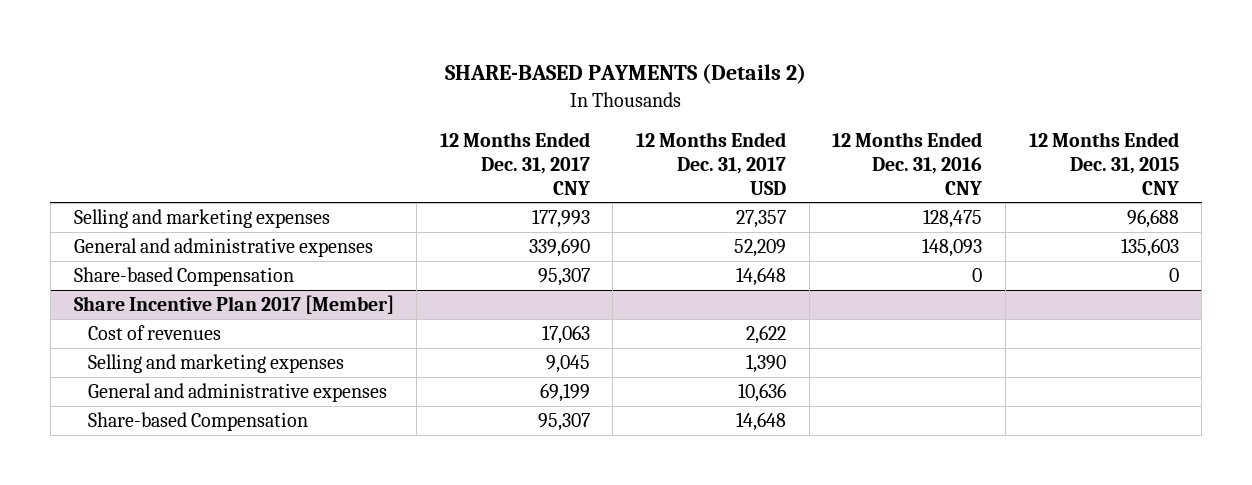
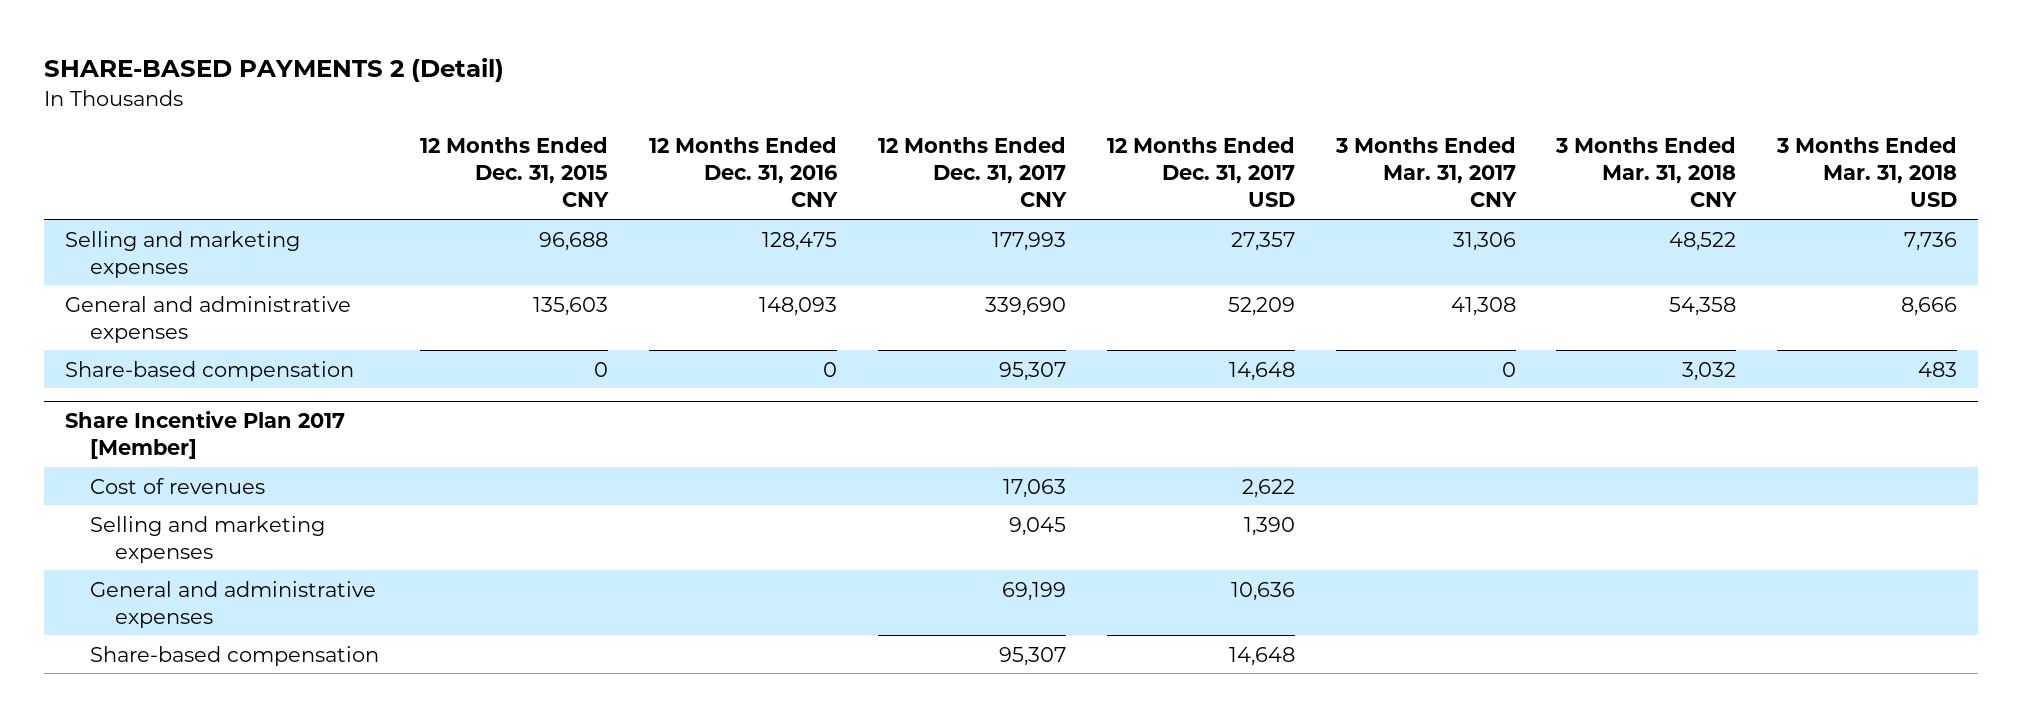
- SHARE-BASED PAYMENTS (Details 2)
+ SHARE-BASED PAYMENTS 2 (Detail)
- | 12 Months Ended Dec. 31, 2017 CNY | 12 Months Ended Dec. 31, 2017 USD | 12 Months Ended Dec. 31, 2016 CNY | 12 Months Ended Dec. 31, 2015 CNY
+ | 12 Months Ended Dec. 31, 2015 CNY | 12 Months Ended Dec. 31, 2016 CNY | 12 Months Ended Dec. 31, 2017 CNY | 12 Months Ended Dec. 31, 2017 USD | 3 Months Ended Mar. 31, 2017 CNY | 3 Months Ended Mar. 31, 2018 CNY | 3 Months Ended Mar. 31, 2018 USD
- Share-based Compensation | 95,307 | 14,648 | 0 | 0
+ Share-based compensation | 0 | 0 | 95,307 | 14,648 | 0 | 3,032 | 483
@ Share Incentive Plan 2017 [Member]
- Share-based Compensation | 95,307 | 14,648 | |
+ Share-based compensation | | | 95,307 | 14,648 | | |

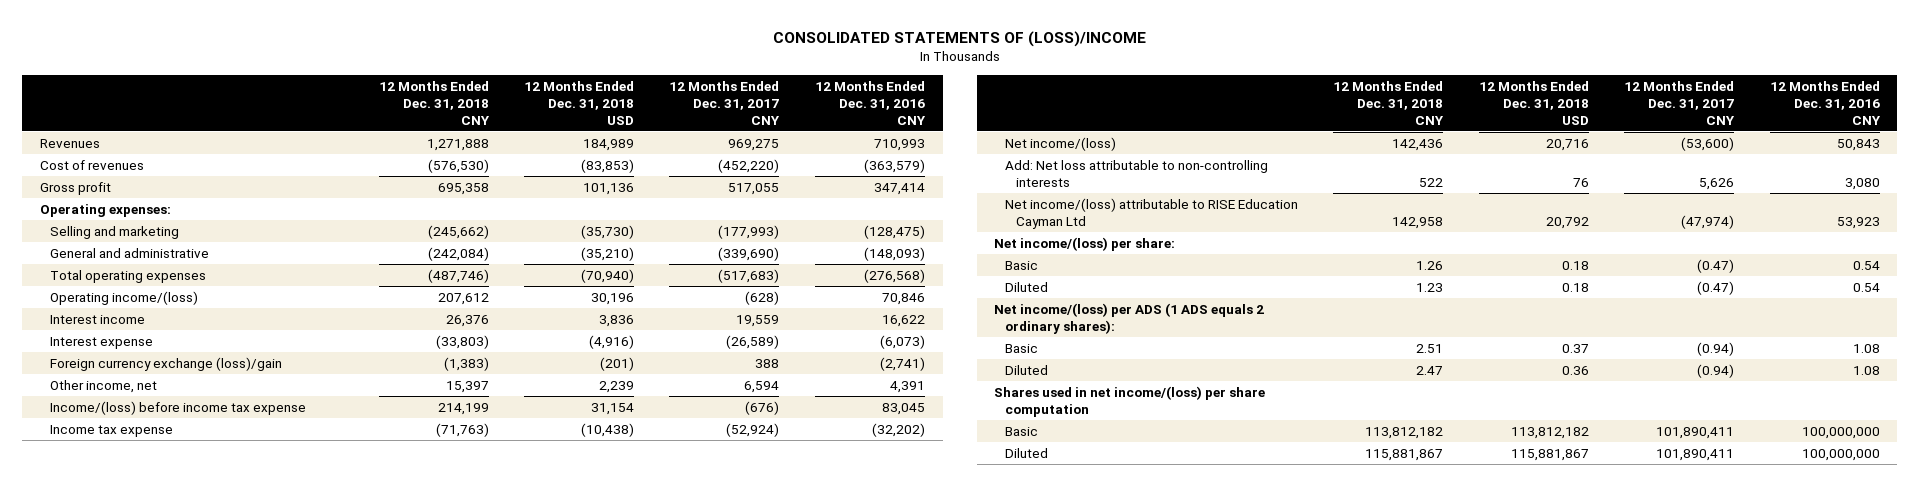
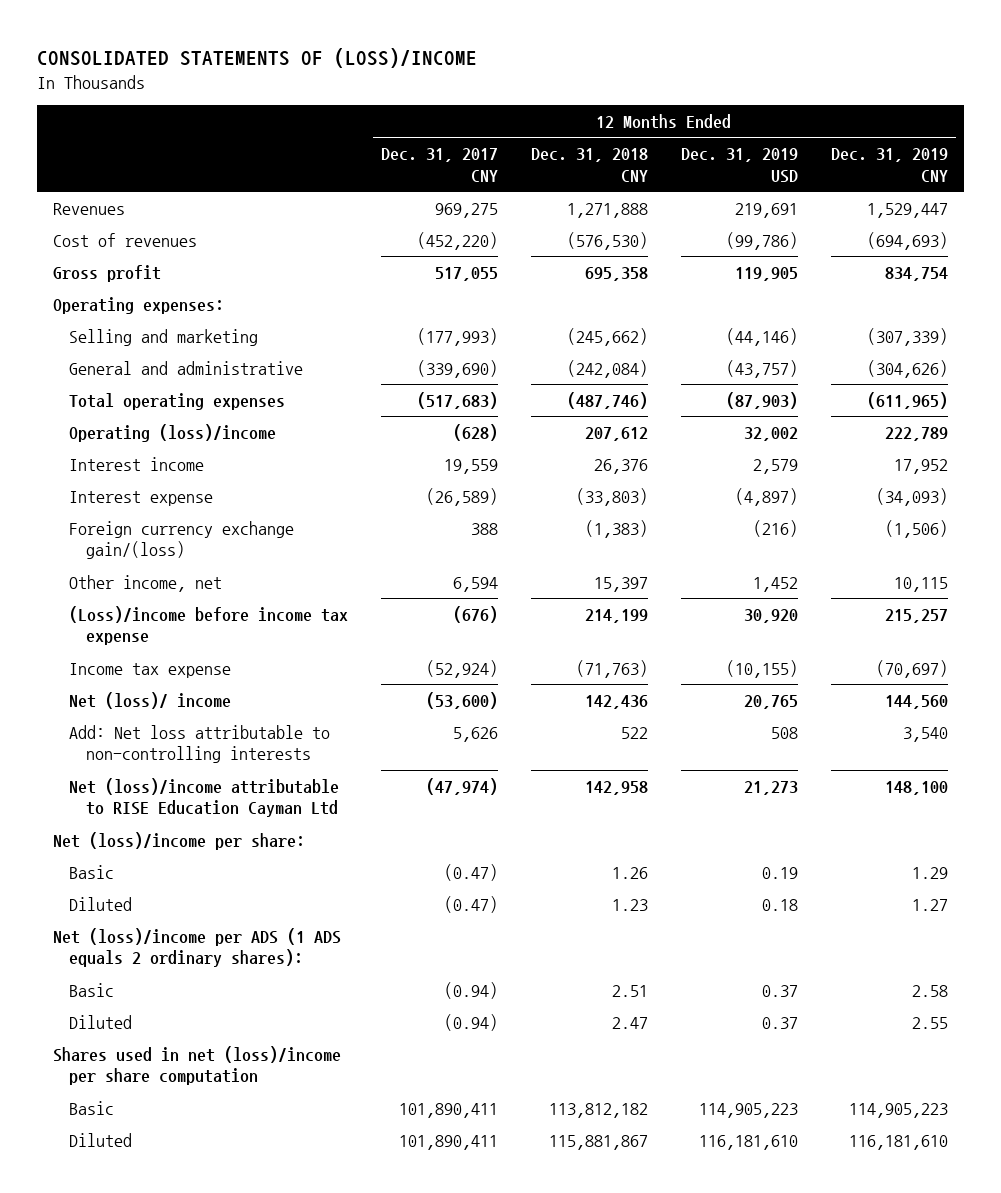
- | 12 Months Ended Dec. 31, 2018 CNY | 12 Months Ended Dec. 31, 2018 USD | 12 Months Ended Dec. 31, 2017 CNY | 12 Months Ended Dec. 31, 2016 CNY
+ | 12 Months Ended Dec. 31, 2017 CNY | 12 Months Ended Dec. 31, 2018 CNY | 12 Months Ended Dec. 31, 2019 USD | 12 Months Ended Dec. 31, 2019 CNY
- Operating income/(loss) | 207,612 | 30,196 | (628) | 70,846
+ Operating (loss)/income | (628) | 207,612 | 32,002 | 222,789
- Foreign currency exchange (loss)/gain | (1,383) | (201) | 388 | (2,741)
+ Foreign currency exchange gain/(loss) | 388 | (1,383) | (216) | (1,506)
- Income/(loss) before income tax expense | 214,199 | 31,154 | (676) | 83,045
+ (Loss)/income before income tax expense | (676) | 214,199 | 30,920 | 215,257
- Net income/(loss) | 142,436 | 20,716 | (53,600) | 50,843
+ Net (loss)/ income | (53,600) | 142,436 | 20,765 | 144,560
- Net income/(loss) attributable to RISE Education Cayman Ltd | 142,958 | 20,792 | (47,974) | 53,923
- Net income/(loss) per share:
+ Net (loss)/income attributable to RISE Education Cayman Ltd | (47,974) | 142,958 | 21,273 | 148,100
+ Net (loss)/income per share:
- Net income/(loss) per ADS (1 ADS equals 2 ordinary shares):
+ Net (loss)/income per ADS (1 ADS equals 2 ordinary shares):
- Shares used in net income/(loss) per share computation
+ Shares used in net (loss)/income per share computation

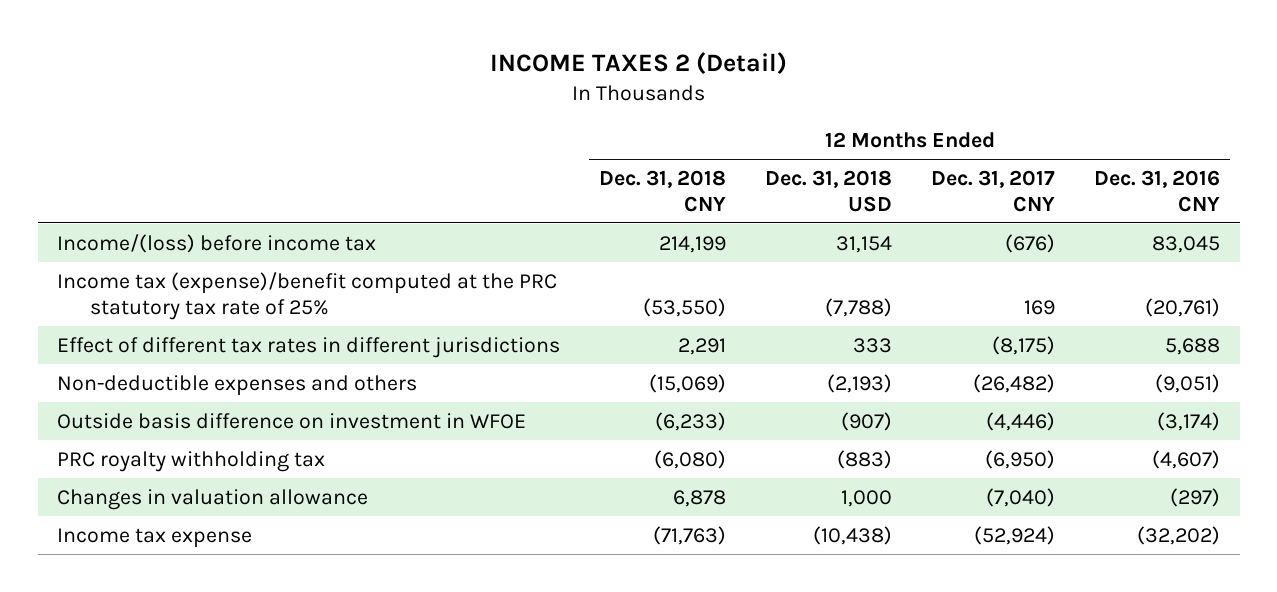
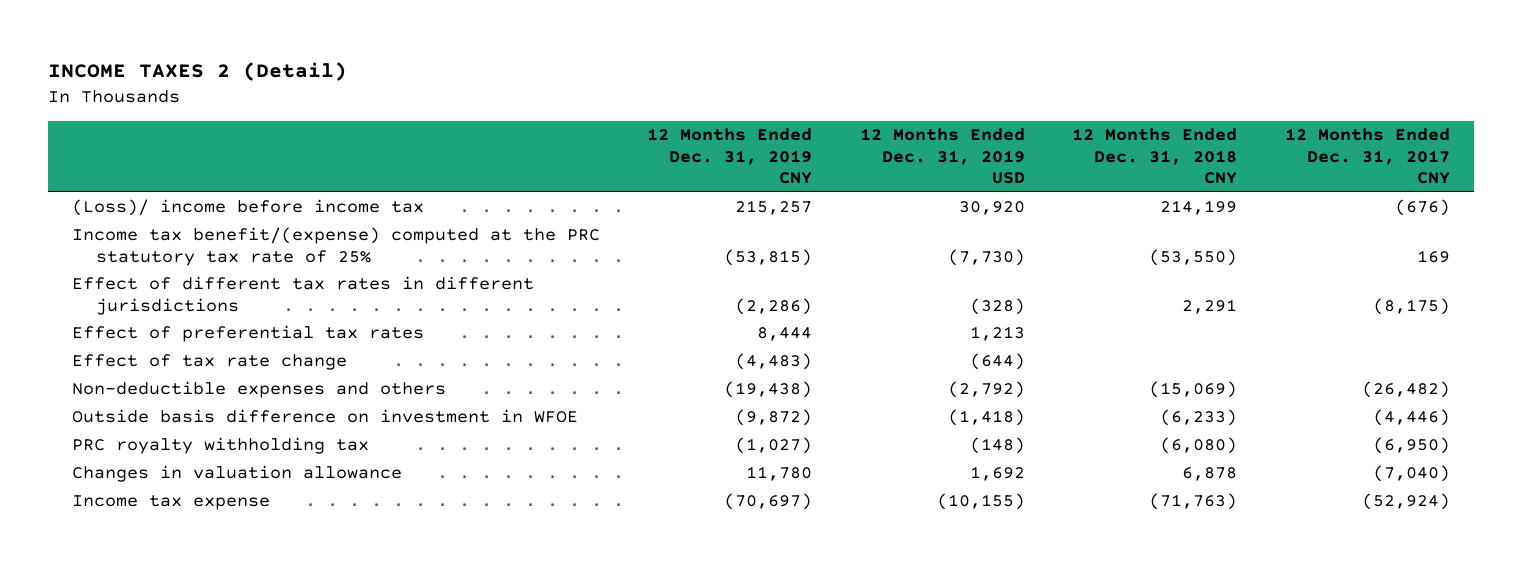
- | 12 Months Ended Dec. 31, 2018 CNY | 12 Months Ended Dec. 31, 2018 USD | 12 Months Ended Dec. 31, 2017 CNY | 12 Months Ended Dec. 31, 2016 CNY
+ | 12 Months Ended Dec. 31, 2019 CNY | 12 Months Ended Dec. 31, 2019 USD | 12 Months Ended Dec. 31, 2018 CNY | 12 Months Ended Dec. 31, 2017 CNY
- Income/(loss) before income tax | 214,199 | 31,154 | (676) | 83,045
- Income tax (expense)/benefit computed at the PRC statutory tax rate of 25% | (53,550) | (7,788) | 169 | (20,761)
+ (Loss)/ income before income tax | 215,257 | 30,920 | 214,199 | (676)
+ Income tax benefit/(expense) computed at the PRC statutory tax rate of 25% | (53,815) | (7,730) | (53,550) | 169
+ Effect of preferential tax rates | 8,444 | 1,213 | |
+ Effect of tax rate change | (4,483) | (644) | |

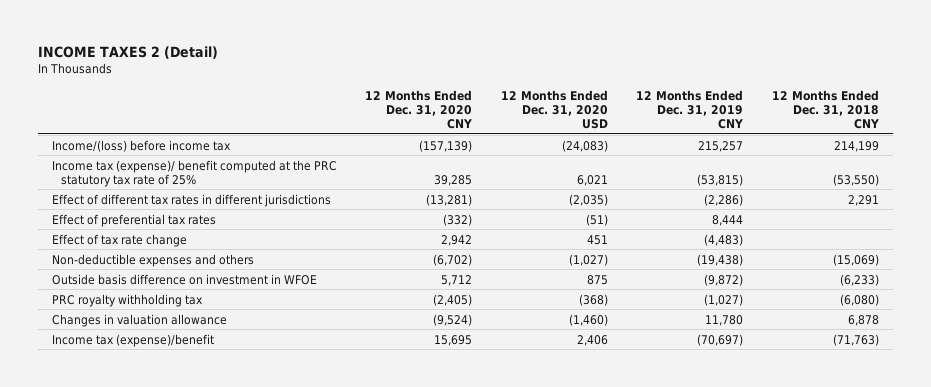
- | 12 Months Ended Dec. 31, 2019 CNY | 12 Months Ended Dec. 31, 2019 USD | 12 Months Ended Dec. 31, 2018 CNY | 12 Months Ended Dec. 31, 2017 CNY
+ | 12 Months Ended Dec. 31, 2020 CNY | 12 Months Ended Dec. 31, 2020 USD | 12 Months Ended Dec. 31, 2019 CNY | 12 Months Ended Dec. 31, 2018 CNY
- (Loss)/ income before income tax | 215,257 | 30,920 | 214,199 | (676)
- Income tax benefit/(expense) computed at the PRC statutory tax rate of 25% | (53,815) | (7,730) | (53,550) | 169
+ Income/(loss) before income tax | (157,139) | (24,083) | 215,257 | 214,199
+ Income tax (expense)/ benefit computed at the PRC statutory tax rate of 25% | 39,285 | 6,021 | (53,815) | (53,550)
- Income tax expense | (70,697) | (10,155) | (71,763) | (52,924)
+ Income tax (expense)/benefit | 15,695 | 2,406 | (70,697) | (71,763)

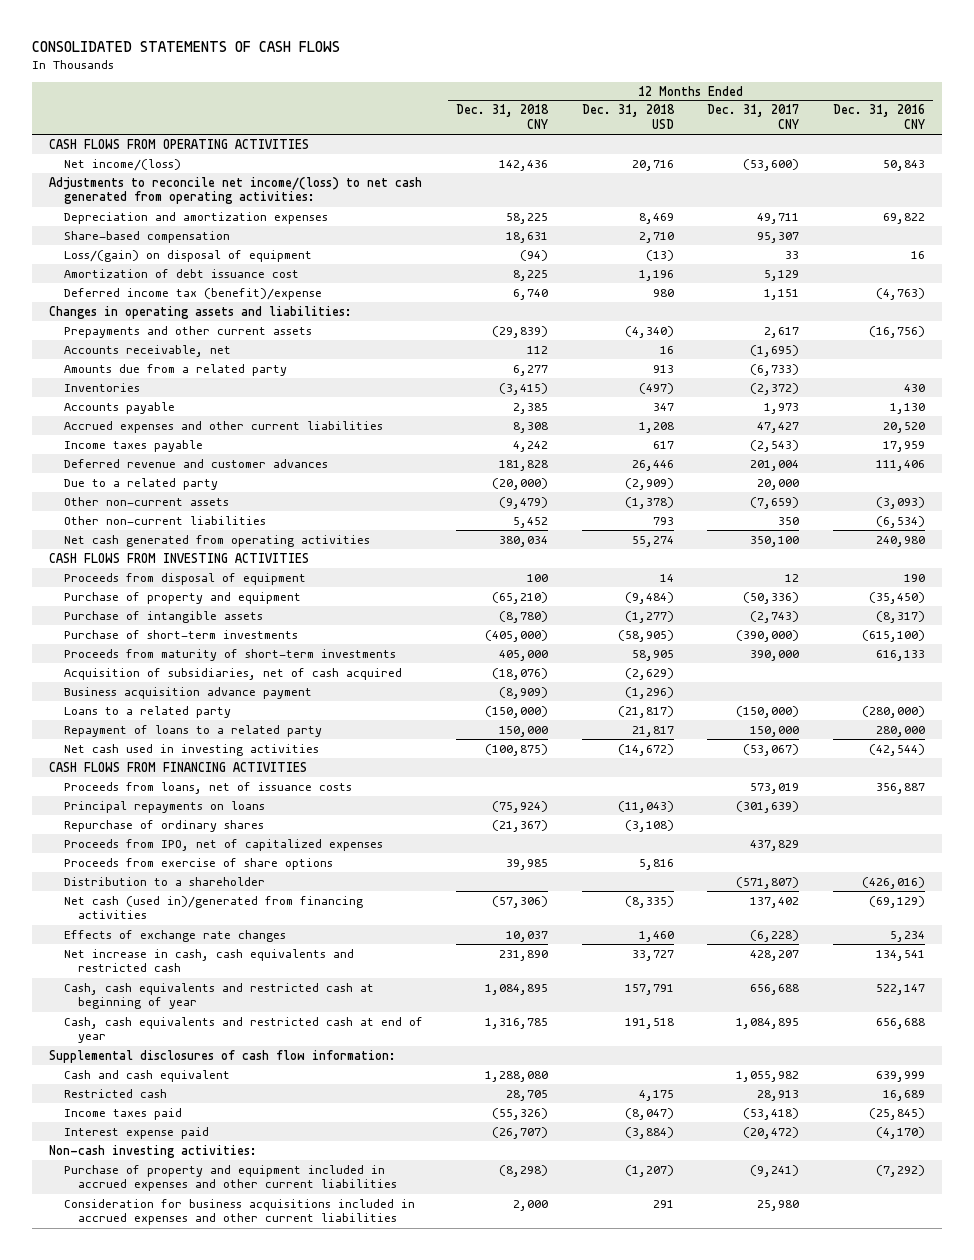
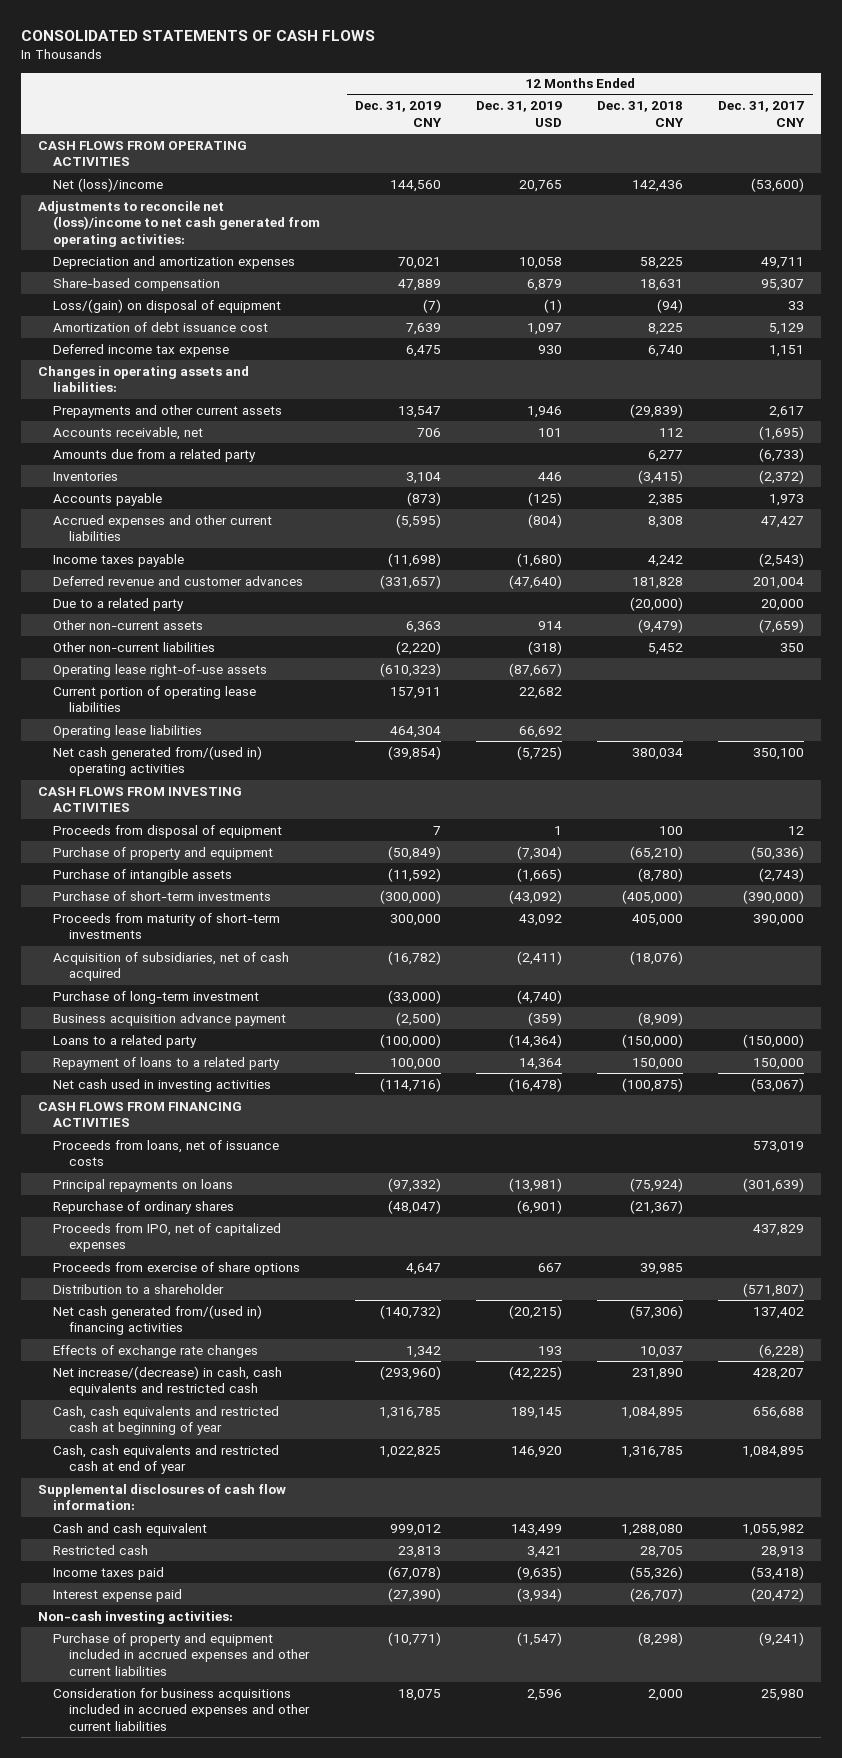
- | 12 Months Ended Dec. 31, 2018 CNY | 12 Months Ended Dec. 31, 2018 USD | 12 Months Ended Dec. 31, 2017 CNY | 12 Months Ended Dec. 31, 2016 CNY
+ | 12 Months Ended Dec. 31, 2019 CNY | 12 Months Ended Dec. 31, 2019 USD | 12 Months Ended Dec. 31, 2018 CNY | 12 Months Ended Dec. 31, 2017 CNY
- Net income/(loss) | 142,436 | 20,716 | (53,600) | 50,843
- Adjustments to reconcile net income/(loss) to net cash generated from operating activities:
+ Net (loss)/income | 144,560 | 20,765 | 142,436 | (53,600)
+ Adjustments to reconcile net (loss)/income to net cash generated from operating activities:
- Deferred income tax (benefit)/expense | 6,740 | 980 | 1,151 | (4,763)
+ Deferred income tax expense | 6,475 | 930 | 6,740 | 1,151
- Net cash generated from operating activities | 380,034 | 55,274 | 350,100 | 240,980
+ Operating lease right-of-use assets | (610,323) | (87,667) | |
+ Current portion of operating lease liabilities | 157,911 | 22,682 | |
+ Operating lease liabilities | 464,304 | 66,692 | |
+ Net cash generated from/(used in) operating activities | (39,854) | (5,725) | 380,034 | 350,100
+ Purchase of long-term investment | (33,000) | (4,740) | |
- Net cash (used in)/generated from financing activities | (57,306) | (8,335) | 137,402 | (69,129)
+ Net cash generated from/(used in) financing activities | (140,732) | (20,215) | (57,306) | 137,402
- Net increase in cash, cash equivalents and restricted cash | 231,890 | 33,727 | 428,207 | 134,541
+ Net increase/(decrease) in cash, cash equivalents and restricted cash | (293,960) | (42,225) | 231,890 | 428,207

